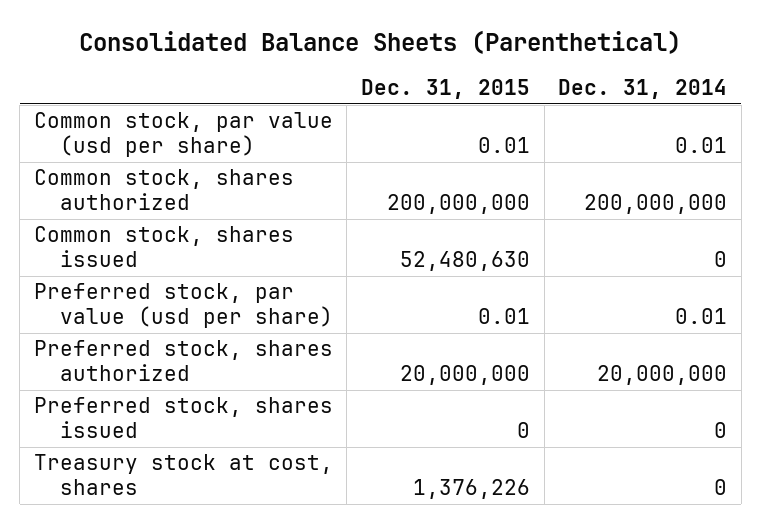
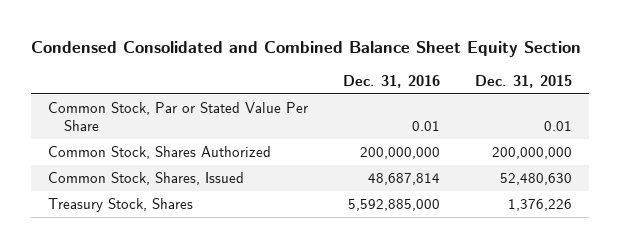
- Consolidated Balance Sheets (Parenthetical)
+ Condensed Consolidated and Combined Balance Sheet Equity Section
- | Dec. 31, 2015 | Dec. 31, 2014
+ | Dec. 31, 2016 | Dec. 31, 2015
- Common stock, par value (usd per share) | 0.01 | 0.01
- Common stock, shares authorized | 200,000,000 | 200,000,000
- Common stock, shares issued | 52,480,630 | 0
- Preferred stock, par value (usd per share) | 0.01 | 0.01
- Preferred stock, shares authorized | 20,000,000 | 20,000,000
- Preferred stock, shares issued | 0 | 0
- Treasury stock at cost, shares | 1,376,226 | 0
+ Common Stock, Par or Stated Value Per Share | 0.01 | 0.01
+ Common Stock, Shares Authorized | 200,000,000 | 200,000,000
+ Common Stock, Shares, Issued | 48,687,814 | 52,480,630
+ Treasury Stock, Shares | 5,592,885,000 | 1,376,226

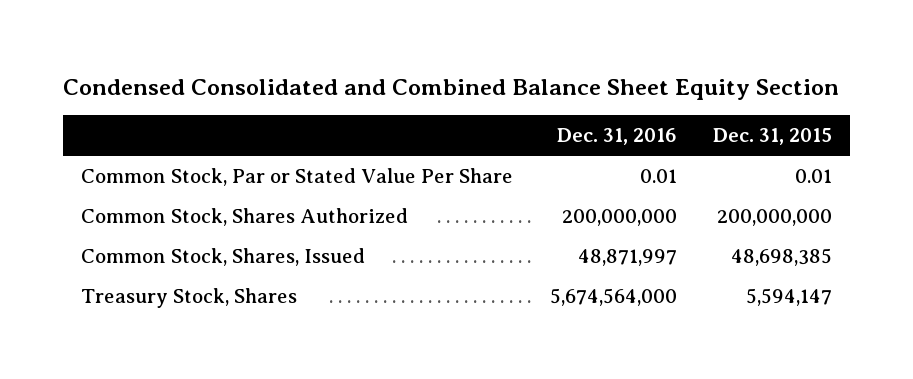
- Common Stock, Shares, Issued | 48,687,814 | 52,480,630
- Treasury Stock, Shares | 5,592,885,000 | 1,376,226
+ Common Stock, Shares, Issued | 48,871,997 | 48,698,385
+ Treasury Stock, Shares | 5,674,564,000 | 5,594,147

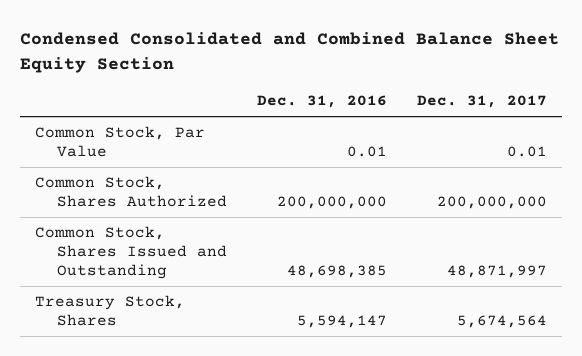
- | Dec. 31, 2016 | Dec. 31, 2015
+ | Dec. 31, 2016 | Dec. 31, 2017
- Common Stock, Par or Stated Value Per Share | 0.01 | 0.01
+ Common Stock, Par Value | 0.01 | 0.01
- Common Stock, Shares, Issued | 48,871,997 | 48,698,385
- Treasury Stock, Shares | 5,674,564,000 | 5,594,147
+ Common Stock, Shares Issued and Outstanding | 48,698,385 | 48,871,997
+ Treasury Stock, Shares | 5,594,147 | 5,674,564

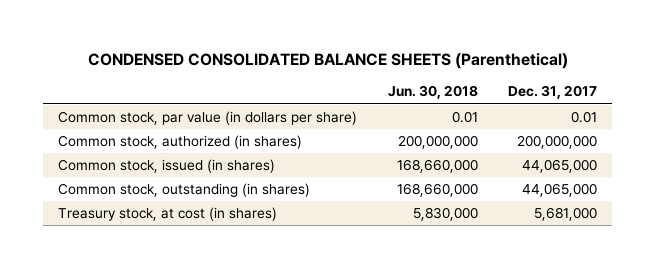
- Condensed Consolidated and Combined Balance Sheet Equity Section
+ CONDENSED CONSOLIDATED BALANCE SHEETS (Parenthetical)
- | Dec. 31, 2016 | Dec. 31, 2017
+ | Jun. 30, 2018 | Dec. 31, 2017
- Common Stock, Par Value | 0.01 | 0.01
- Common Stock, Shares Authorized | 200,000,000 | 200,000,000
- Common Stock, Shares Issued and Outstanding | 48,698,385 | 48,871,997
- Treasury Stock, Shares | 5,594,147 | 5,674,564
+ Common stock, par value (in dollars per share) | 0.01 | 0.01
+ Common stock, authorized (in shares) | 200,000,000 | 200,000,000
+ Common stock, issued (in shares) | 168,660,000 | 44,065,000
+ Common stock, outstanding (in shares) | 168,660,000 | 44,065,000
+ Treasury stock, at cost (in shares) | 5,830,000 | 5,681,000

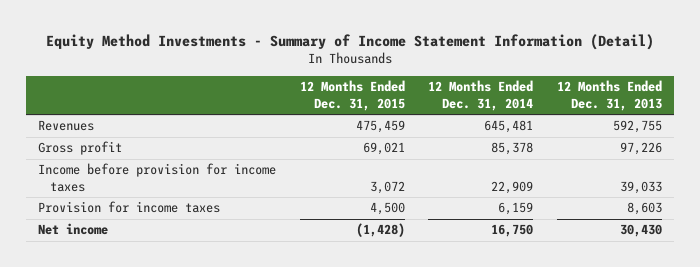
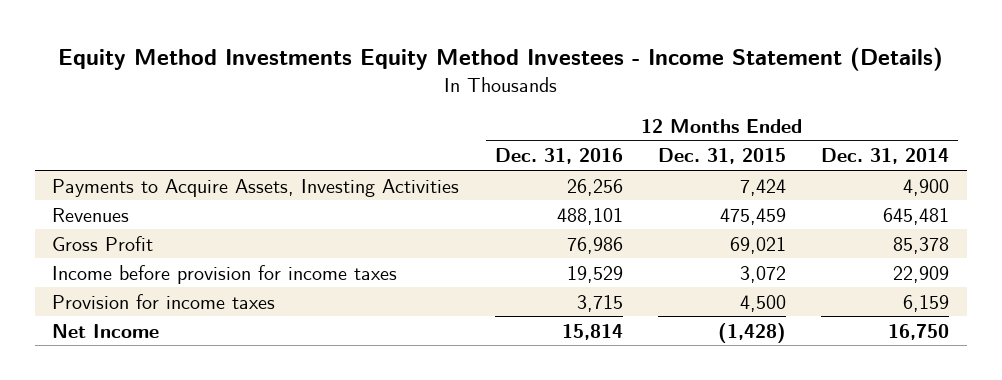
- Equity Method Investments - Summary of Income Statement Information (Detail)
+ Equity Method Investments Equity Method Investees - Income Statement (Details)
- | 12 Months Ended Dec. 31, 2015 | 12 Months Ended Dec. 31, 2014 | 12 Months Ended Dec. 31, 2013
+ | 12 Months Ended Dec. 31, 2016 | 12 Months Ended Dec. 31, 2015 | 12 Months Ended Dec. 31, 2014
+ Payments to Acquire Assets, Investing Activities | 26,256 | 7,424 | 4,900
- Gross profit | 69,021 | 85,378 | 97,226
+ Gross Profit | 76,986 | 69,021 | 85,378
- Net income | (1,428) | 16,750 | 30,430
+ Net Income | 15,814 | (1,428) | 16,750

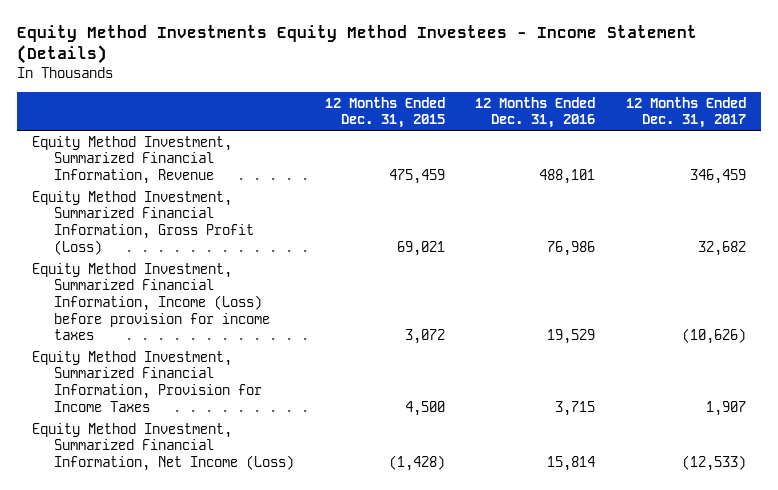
- | 12 Months Ended Dec. 31, 2016 | 12 Months Ended Dec. 31, 2015 | 12 Months Ended Dec. 31, 2014
+ | 12 Months Ended Dec. 31, 2015 | 12 Months Ended Dec. 31, 2016 | 12 Months Ended Dec. 31, 2017
- Payments to Acquire Assets, Investing Activities | 26,256 | 7,424 | 4,900
- Revenues | 488,101 | 475,459 | 645,481
- Gross Profit | 76,986 | 69,021 | 85,378
- Income before provision for income taxes | 19,529 | 3,072 | 22,909
- Provision for income taxes | 3,715 | 4,500 | 6,159
- Net Income | 15,814 | (1,428) | 16,750
+ Equity Method Investment, Summarized Financial Information, Revenue | 475,459 | 488,101 | 346,459
+ Equity Method Investment, Summarized Financial Information, Gross Profit (Loss) | 69,021 | 76,986 | 32,682
+ Equity Method Investment, Summarized Financial Information, Income (Loss) before provision for income taxes | 3,072 | 19,529 | (10,626)
+ Equity Method Investment, Summarized Financial Information, Provision for Income Taxes | 4,500 | 3,715 | 1,907
+ Equity Method Investment, Summarized Financial Information, Net Income (Loss) | (1,428) | 15,814 | (12,533)

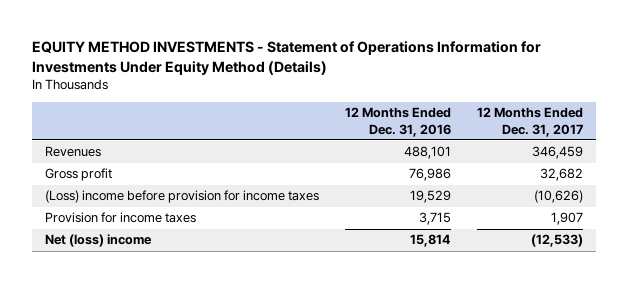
- Equity Method Investments Equity Method Investees - Income Statement (Details)
+ EQUITY METHOD INVESTMENTS - Statement of Operations Information for Investments Under Equity Method (Details)
- | 12 Months Ended Dec. 31, 2015 | 12 Months Ended Dec. 31, 2016 | 12 Months Ended Dec. 31, 2017
+ | 12 Months Ended Dec. 31, 2016 | 12 Months Ended Dec. 31, 2017
- Equity Method Investment, Summarized Financial Information, Revenue | 475,459 | 488,101 | 346,459
- Equity Method Investment, Summarized Financial Information, Gross Profit (Loss) | 69,021 | 76,986 | 32,682
- Equity Method Investment, Summarized Financial Information, Income (Loss) before provision for income taxes | 3,072 | 19,529 | (10,626)
- Equity Method Investment, Summarized Financial Information, Provision for Income Taxes | 4,500 | 3,715 | 1,907
- Equity Method Investment, Summarized Financial Information, Net Income (Loss) | (1,428) | 15,814 | (12,533)
+ Revenues | 488,101 | 346,459
+ Gross profit | 76,986 | 32,682
+ (Loss) income before provision for income taxes | 19,529 | (10,626)
+ Provision for income taxes | 3,715 | 1,907
+ Net (loss) income | 15,814 | (12,533)

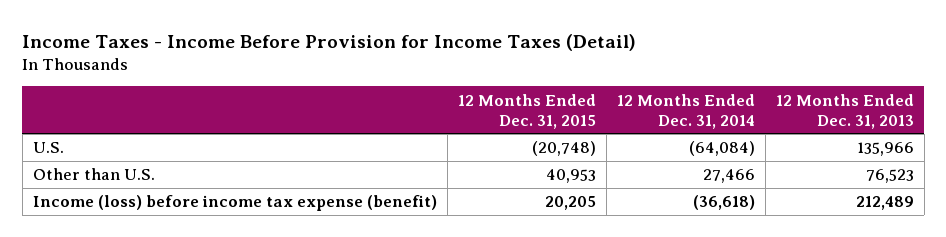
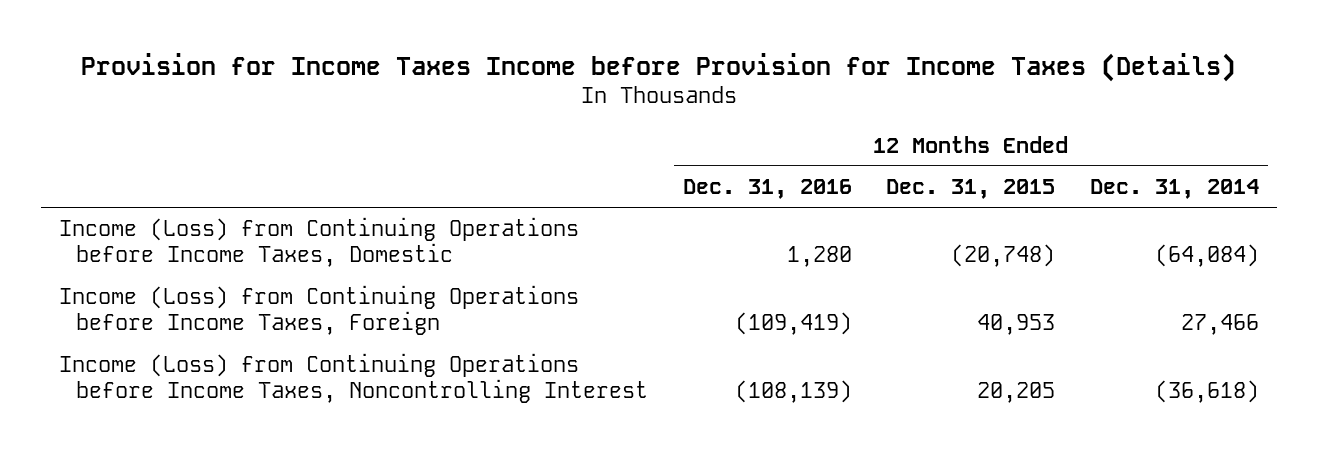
- Income Taxes - Income Before Provision for Income Taxes (Detail)
+ Provision for Income Taxes Income before Provision for Income Taxes (Details)
- | 12 Months Ended Dec. 31, 2015 | 12 Months Ended Dec. 31, 2014 | 12 Months Ended Dec. 31, 2013
+ | 12 Months Ended Dec. 31, 2016 | 12 Months Ended Dec. 31, 2015 | 12 Months Ended Dec. 31, 2014
- U.S. | (20,748) | (64,084) | 135,966
- Other than U.S. | 40,953 | 27,466 | 76,523
- Income (loss) before income tax expense (benefit) | 20,205 | (36,618) | 212,489
+ Income (Loss) from Continuing Operations before Income Taxes, Domestic | 1,280 | (20,748) | (64,084)
+ Income (Loss) from Continuing Operations before Income Taxes, Foreign | (109,419) | 40,953 | 27,466
+ Income (Loss) from Continuing Operations before Income Taxes, Noncontrolling Interest | (108,139) | 20,205 | (36,618)

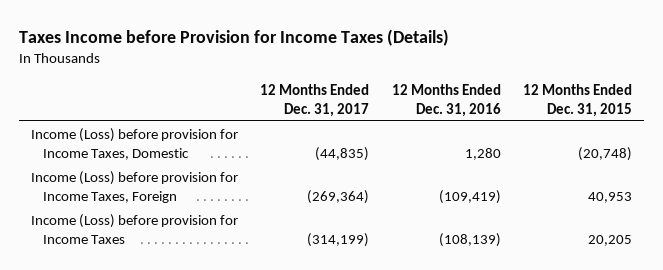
- Provision for Income Taxes Income before Provision for Income Taxes (Details)
+ Taxes Income before Provision for Income Taxes (Details)
- | 12 Months Ended Dec. 31, 2016 | 12 Months Ended Dec. 31, 2015 | 12 Months Ended Dec. 31, 2014
+ | 12 Months Ended Dec. 31, 2017 | 12 Months Ended Dec. 31, 2016 | 12 Months Ended Dec. 31, 2015
- Income (Loss) from Continuing Operations before Income Taxes, Domestic | 1,280 | (20,748) | (64,084)
- Income (Loss) from Continuing Operations before Income Taxes, Foreign | (109,419) | 40,953 | 27,466
- Income (Loss) from Continuing Operations before Income Taxes, Noncontrolling Interest | (108,139) | 20,205 | (36,618)
+ Income (Loss) before provision for Income Taxes, Domestic | (44,835) | 1,280 | (20,748)
+ Income (Loss) before provision for Income Taxes, Foreign | (269,364) | (109,419) | 40,953
+ Income (Loss) before provision for Income Taxes | (314,199) | (108,139) | 20,205

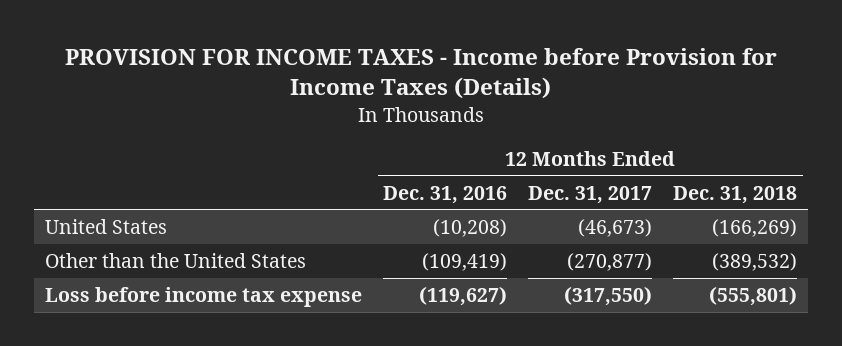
- Taxes Income before Provision for Income Taxes (Details)
+ PROVISION FOR INCOME TAXES - Income before Provision for Income Taxes (Details)
- | 12 Months Ended Dec. 31, 2017 | 12 Months Ended Dec. 31, 2016 | 12 Months Ended Dec. 31, 2015
+ | 12 Months Ended Dec. 31, 2016 | 12 Months Ended Dec. 31, 2017 | 12 Months Ended Dec. 31, 2018
- Income (Loss) before provision for Income Taxes, Domestic | (44,835) | 1,280 | (20,748)
- Income (Loss) before provision for Income Taxes, Foreign | (269,364) | (109,419) | 40,953
- Income (Loss) before provision for Income Taxes | (314,199) | (108,139) | 20,205
+ United States | (10,208) | (46,673) | (166,269)
+ Other than the United States | (109,419) | (270,877) | (389,532)
+ Loss before income tax expense | (119,627) | (317,550) | (555,801)

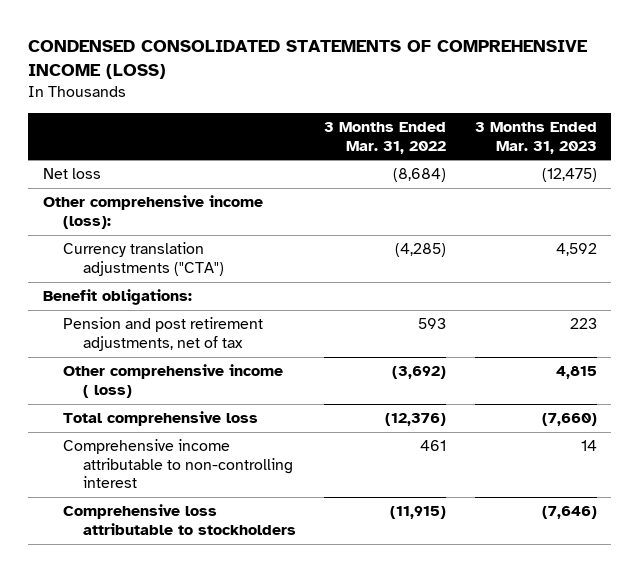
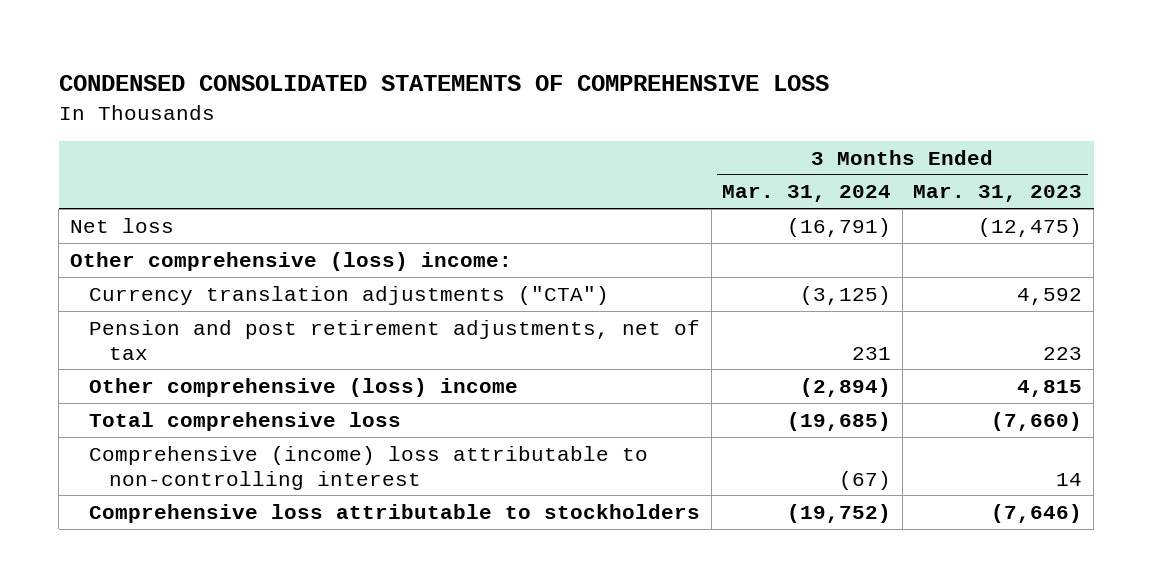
- CONDENSED CONSOLIDATED STATEMENTS OF COMPREHENSIVE INCOME (LOSS)
+ CONDENSED CONSOLIDATED STATEMENTS OF COMPREHENSIVE LOSS
- | 3 Months Ended Mar. 31, 2022 | 3 Months Ended Mar. 31, 2023
+ | 3 Months Ended Mar. 31, 2024 | 3 Months Ended Mar. 31, 2023
- Other comprehensive income (loss):
+ Other comprehensive (loss) income:
- Benefit obligations:
- Other comprehensive income ( loss) | (3,692) | 4,815
+ Other comprehensive (loss) income | (2,894) | 4,815
- Comprehensive income attributable to non-controlling interest | 461 | 14
+ Comprehensive (income) loss attributable to non-controlling interest | (67) | 14

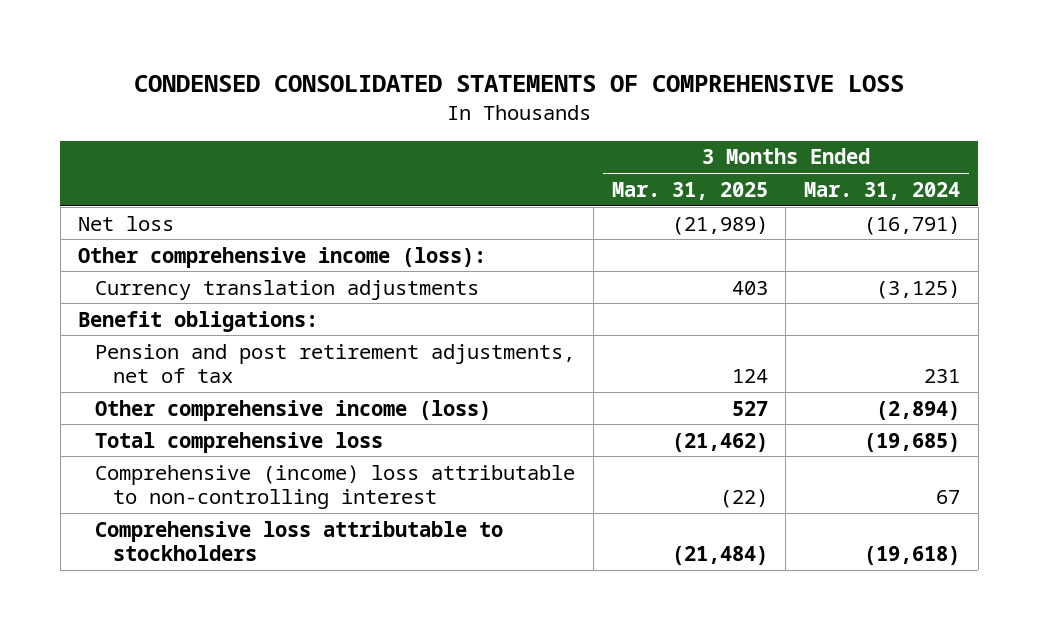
- | 3 Months Ended Mar. 31, 2024 | 3 Months Ended Mar. 31, 2023
+ | 3 Months Ended Mar. 31, 2025 | 3 Months Ended Mar. 31, 2024
- Other comprehensive (loss) income:
- Currency translation adjustments ("CTA") | (3,125) | 4,592
+ Other comprehensive income (loss):
+ Currency translation adjustments | 403 | (3,125)
+ Benefit obligations:
- Other comprehensive (loss) income | (2,894) | 4,815
+ Other comprehensive income (loss) | 527 | (2,894)
- Comprehensive (income) loss attributable to non-controlling interest | (67) | 14
- Comprehensive loss attributable to stockholders | (19,752) | (7,646)
+ Comprehensive (income) loss attributable to non-controlling interest | (22) | 67
+ Comprehensive loss attributable to stockholders | (21,484) | (19,618)

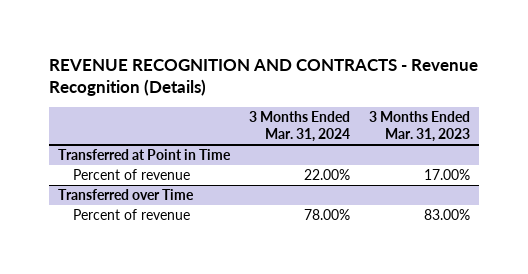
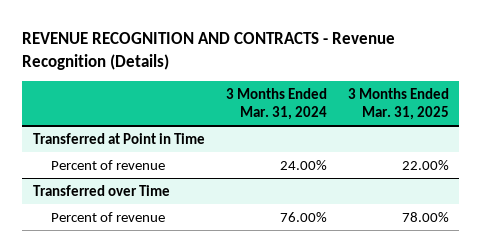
- | 3 Months Ended Mar. 31, 2024 | 3 Months Ended Mar. 31, 2023
+ | 3 Months Ended Mar. 31, 2024 | 3 Months Ended Mar. 31, 2025
@ Transferred at Point in Time
- Percent of revenue | 22.00% | 17.00%
+ Percent of revenue | 24.00% | 22.00%
@ Transferred over Time
- Percent of revenue | 78.00% | 83.00%
+ Percent of revenue | 76.00% | 78.00%

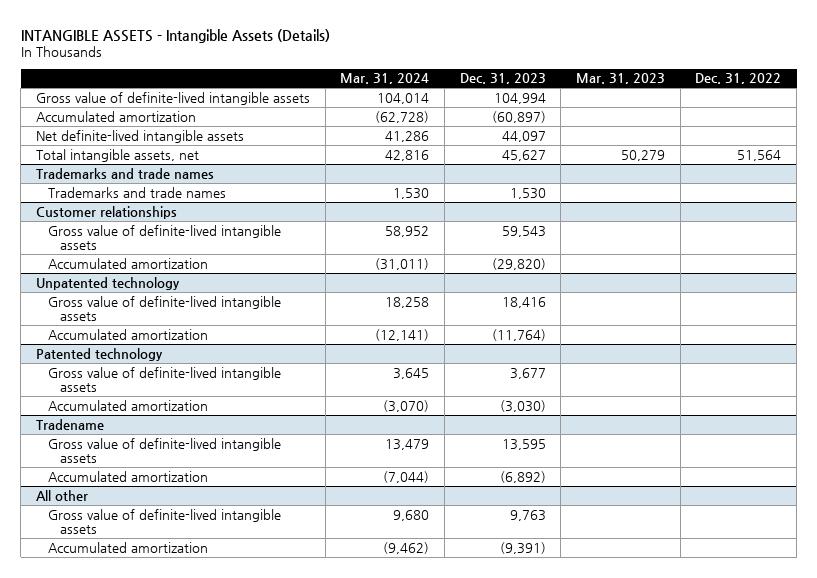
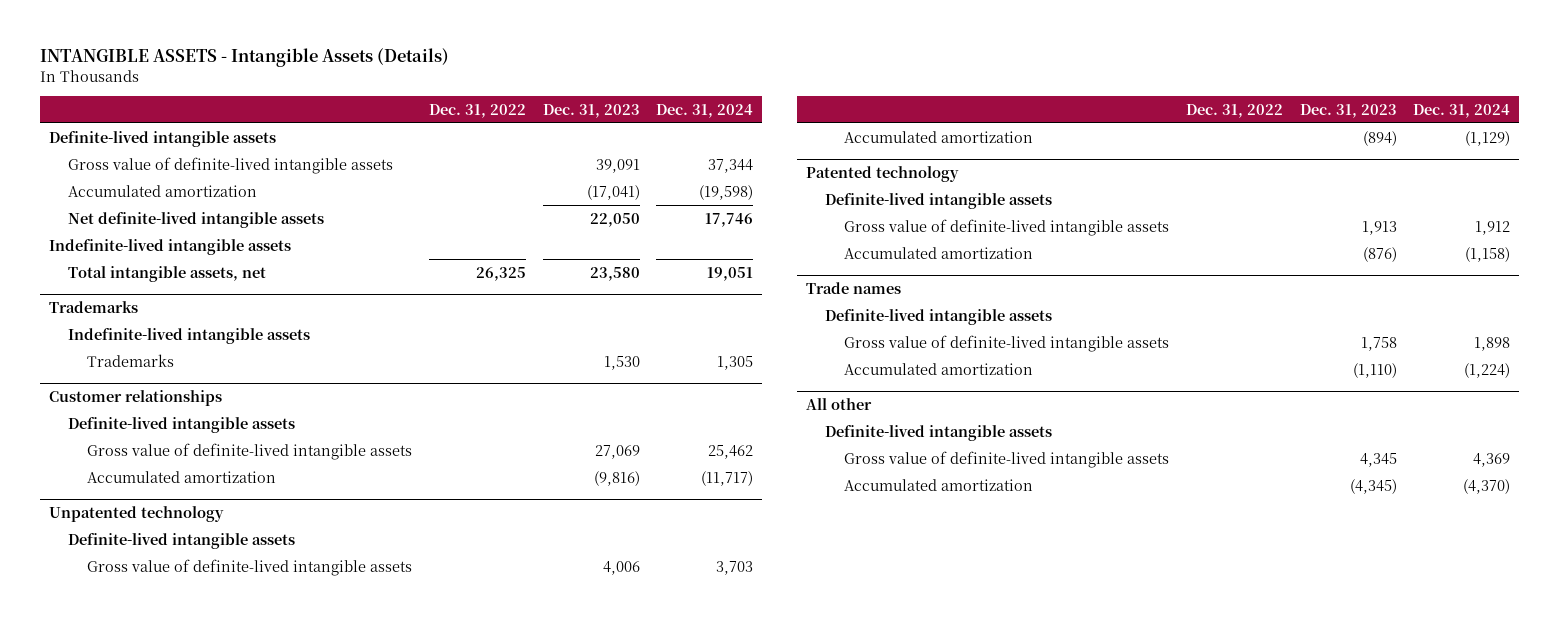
- | Mar. 31, 2024 | Dec. 31, 2023 | Mar. 31, 2023 | Dec. 31, 2022
+ | Dec. 31, 2022 | Dec. 31, 2023 | Dec. 31, 2024
- Gross value of definite-lived intangible assets | 104,014 | 104,994 | |
- Accumulated amortization | (62,728) | (60,897) | |
- Net definite-lived intangible assets | 41,286 | 44,097 | |
- Total intangible assets, net | 42,816 | 45,627 | 50,279 | 51,564
- Trademarks and trade names
- Trademarks and trade names | 1,530 | 1,530 | |
+ Definite-lived intangible assets
+ Gross value of definite-lived intangible assets | | 39,091 | 37,344
+ Accumulated amortization | | (17,041) | (19,598)
+ Net definite-lived intangible assets | | 22,050 | 17,746
+ Indefinite-lived intangible assets
+ Total intangible assets, net | 26,325 | 23,580 | 19,051
+ Trademarks
+ Indefinite-lived intangible assets
+ Trademarks | | 1,530 | 1,305
@ Customer relationships
- Gross value of definite-lived intangible assets | 58,952 | 59,543 | |
- Accumulated amortization | (31,011) | (29,820) | |
+ Definite-lived intangible assets
+ Gross value of definite-lived intangible assets | | 27,069 | 25,462
+ Accumulated amortization | | (9,816) | (11,717)
@ Unpatented technology
- Gross value of definite-lived intangible assets | 18,258 | 18,416 | |
- Accumulated amortization | (12,141) | (11,764) | |
+ Definite-lived intangible assets
+ Gross value of definite-lived intangible assets | | 4,006 | 3,703
+ Accumulated amortization | | (894) | (1,129)
@ Patented technology
- Gross value of definite-lived intangible assets | 3,645 | 3,677 | |
- Accumulated amortization | (3,070) | (3,030) | |
- Tradename
- Gross value of definite-lived intangible assets | 13,479 | 13,595 | |
- Accumulated amortization | (7,044) | (6,892) | |
@ Patented technology
+ Definite-lived intangible assets
+ Gross value of definite-lived intangible assets | | 1,913 | 1,912
+ Accumulated amortization | | (876) | (1,158)
+ Trade names
+ Definite-lived intangible assets
+ Gross value of definite-lived intangible assets | | 1,758 | 1,898
+ Accumulated amortization | | (1,110) | (1,224)
@ All other
- Gross value of definite-lived intangible assets | 9,680 | 9,763 | |
- Accumulated amortization | (9,462) | (9,391) | |
+ Definite-lived intangible assets
+ Gross value of definite-lived intangible assets | | 4,345 | 4,369
+ Accumulated amortization | | (4,345) | (4,370)

